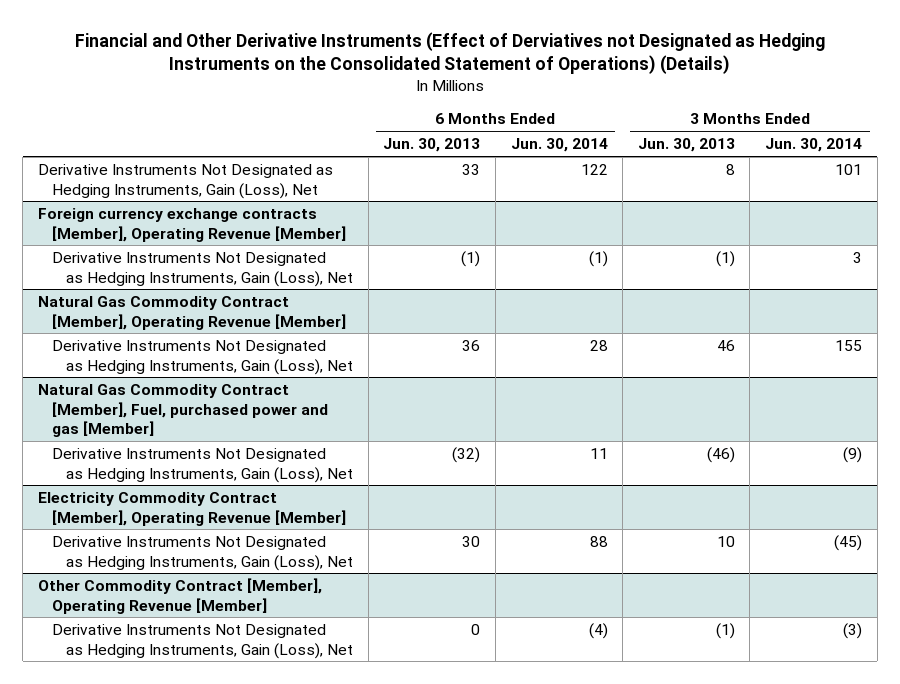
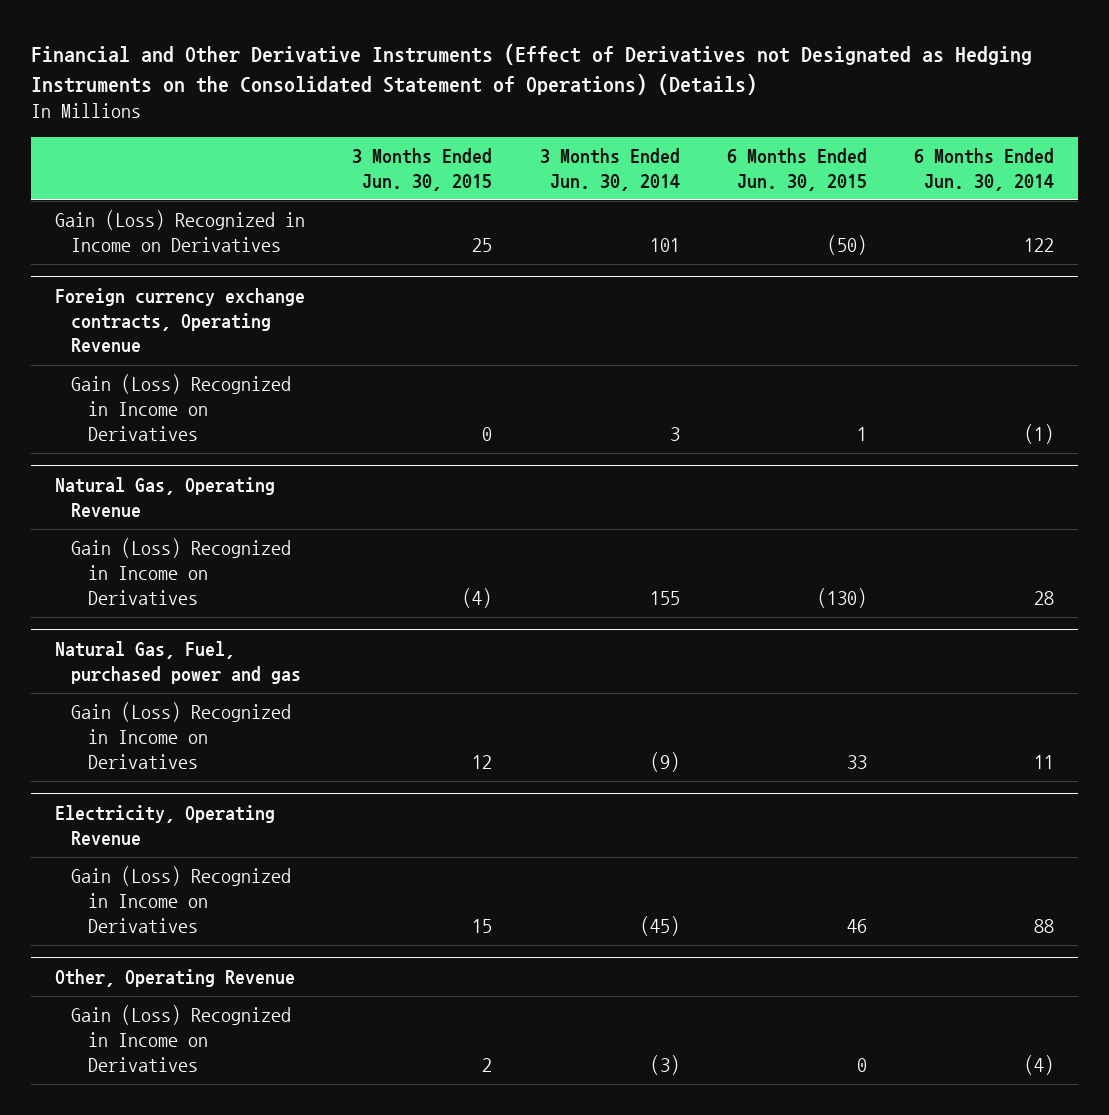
- Financial and Other Derivative Instruments (Effect of Derviatives not Designated as Hedging Instruments on the Consolidated Statement of Operations) (Details)
+ Financial and Other Derivative Instruments (Effect of Derivatives not Designated as Hedging Instruments on the Consolidated Statement of Operations) (Details)
- | 6 Months Ended Jun. 30, 2013 | 6 Months Ended Jun. 30, 2014 | 3 Months Ended Jun. 30, 2013 | 3 Months Ended Jun. 30, 2014
+ | 3 Months Ended Jun. 30, 2015 | 3 Months Ended Jun. 30, 2014 | 6 Months Ended Jun. 30, 2015 | 6 Months Ended Jun. 30, 2014
- Derivative Instruments Not Designated as Hedging Instruments, Gain (Loss), Net | 33 | 122 | 8 | 101
- Foreign currency exchange contracts [Member], Operating Revenue [Member]
- Derivative Instruments Not Designated as Hedging Instruments, Gain (Loss), Net | (1) | (1) | (1) | 3
- Natural Gas Commodity Contract [Member], Operating Revenue [Member]
- Derivative Instruments Not Designated as Hedging Instruments, Gain (Loss), Net | 36 | 28 | 46 | 155
- Natural Gas Commodity Contract [Member], Fuel, purchased power and gas [Member]
- Derivative Instruments Not Designated as Hedging Instruments, Gain (Loss), Net | (32) | 11 | (46) | (9)
- Electricity Commodity Contract [Member], Operating Revenue [Member]
- Derivative Instruments Not Designated as Hedging Instruments, Gain (Loss), Net | 30 | 88 | 10 | (45)
- Other Commodity Contract [Member], Operating Revenue [Member]
- Derivative Instruments Not Designated as Hedging Instruments, Gain (Loss), Net | 0 | (4) | (1) | (3)
+ Gain (Loss) Recognized in Income on Derivatives | 25 | 101 | (50) | 122
+ Foreign currency exchange contracts, Operating Revenue
+ Gain (Loss) Recognized in Income on Derivatives | 0 | 3 | 1 | (1)
+ Natural Gas, Operating Revenue
+ Gain (Loss) Recognized in Income on Derivatives | (4) | 155 | (130) | 28
+ Natural Gas, Fuel, purchased power and gas
+ Gain (Loss) Recognized in Income on Derivatives | 12 | (9) | 33 | 11
+ Electricity, Operating Revenue
+ Gain (Loss) Recognized in Income on Derivatives | 15 | (45) | 46 | 88
+ Other, Operating Revenue
+ Gain (Loss) Recognized in Income on Derivatives | 2 | (3) | 0 | (4)

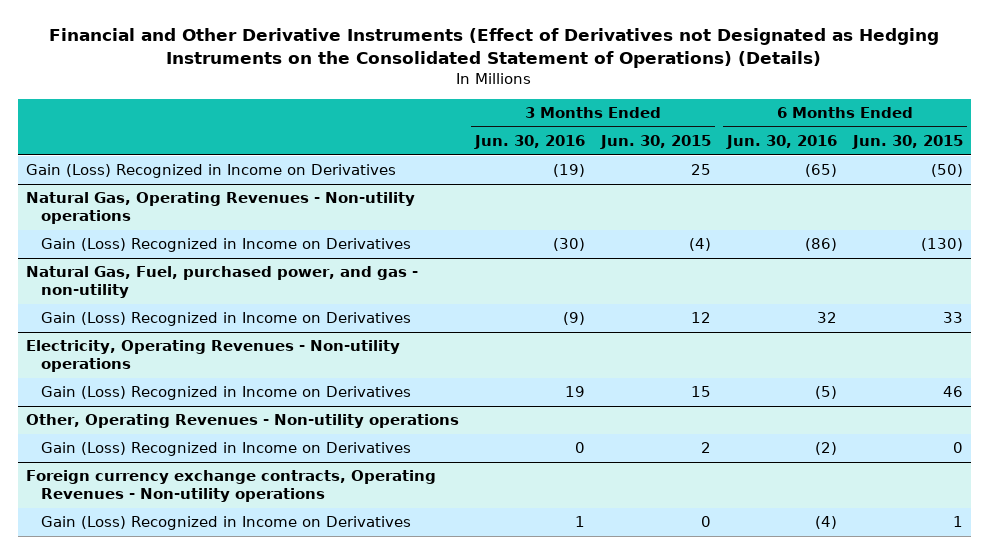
- | 3 Months Ended Jun. 30, 2015 | 3 Months Ended Jun. 30, 2014 | 6 Months Ended Jun. 30, 2015 | 6 Months Ended Jun. 30, 2014
+ | 3 Months Ended Jun. 30, 2016 | 3 Months Ended Jun. 30, 2015 | 6 Months Ended Jun. 30, 2016 | 6 Months Ended Jun. 30, 2015
- Foreign currency exchange contracts, Operating Revenue
- Gain (Loss) Recognized in Income on Derivatives | 0 | 3 | 1 | (1)
- Natural Gas, Operating Revenue
+ Natural Gas, Operating Revenues - Non-utility operations
- Natural Gas, Fuel, purchased power and gas
+ Natural Gas, Fuel, purchased power, and gas - non-utility
- Electricity, Operating Revenue
+ Electricity, Operating Revenues - Non-utility operations
- Other, Operating Revenue
+ Other, Operating Revenues - Non-utility operations
+ Foreign currency exchange contracts, Operating Revenues - Non-utility operations
+ Gain (Loss) Recognized in Income on Derivatives | 1 | 0 | (4) | 1

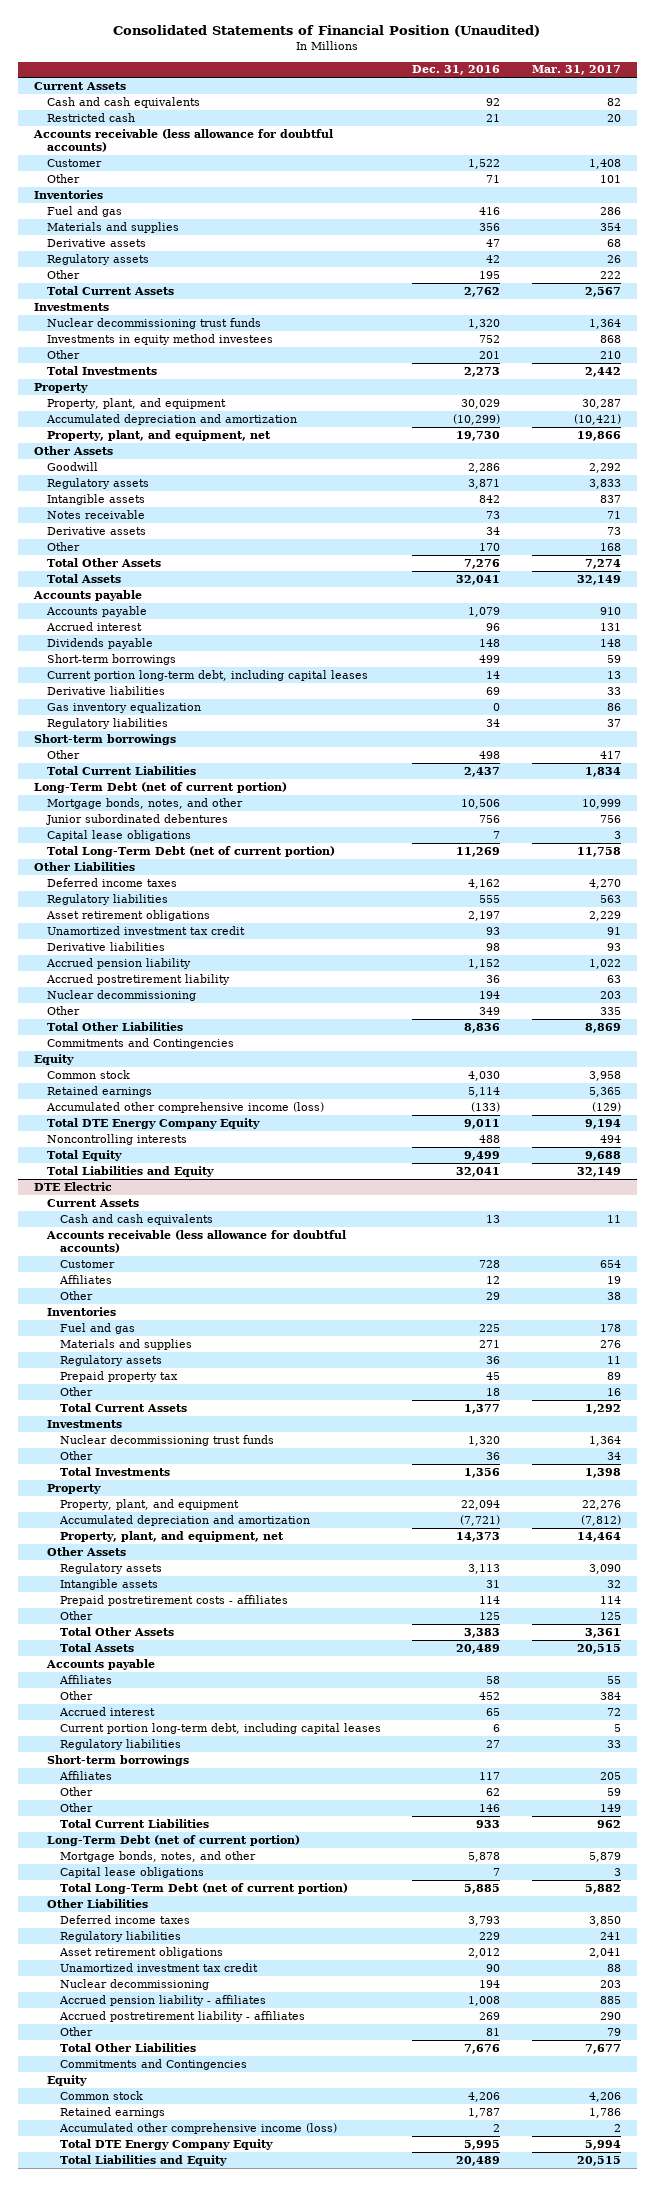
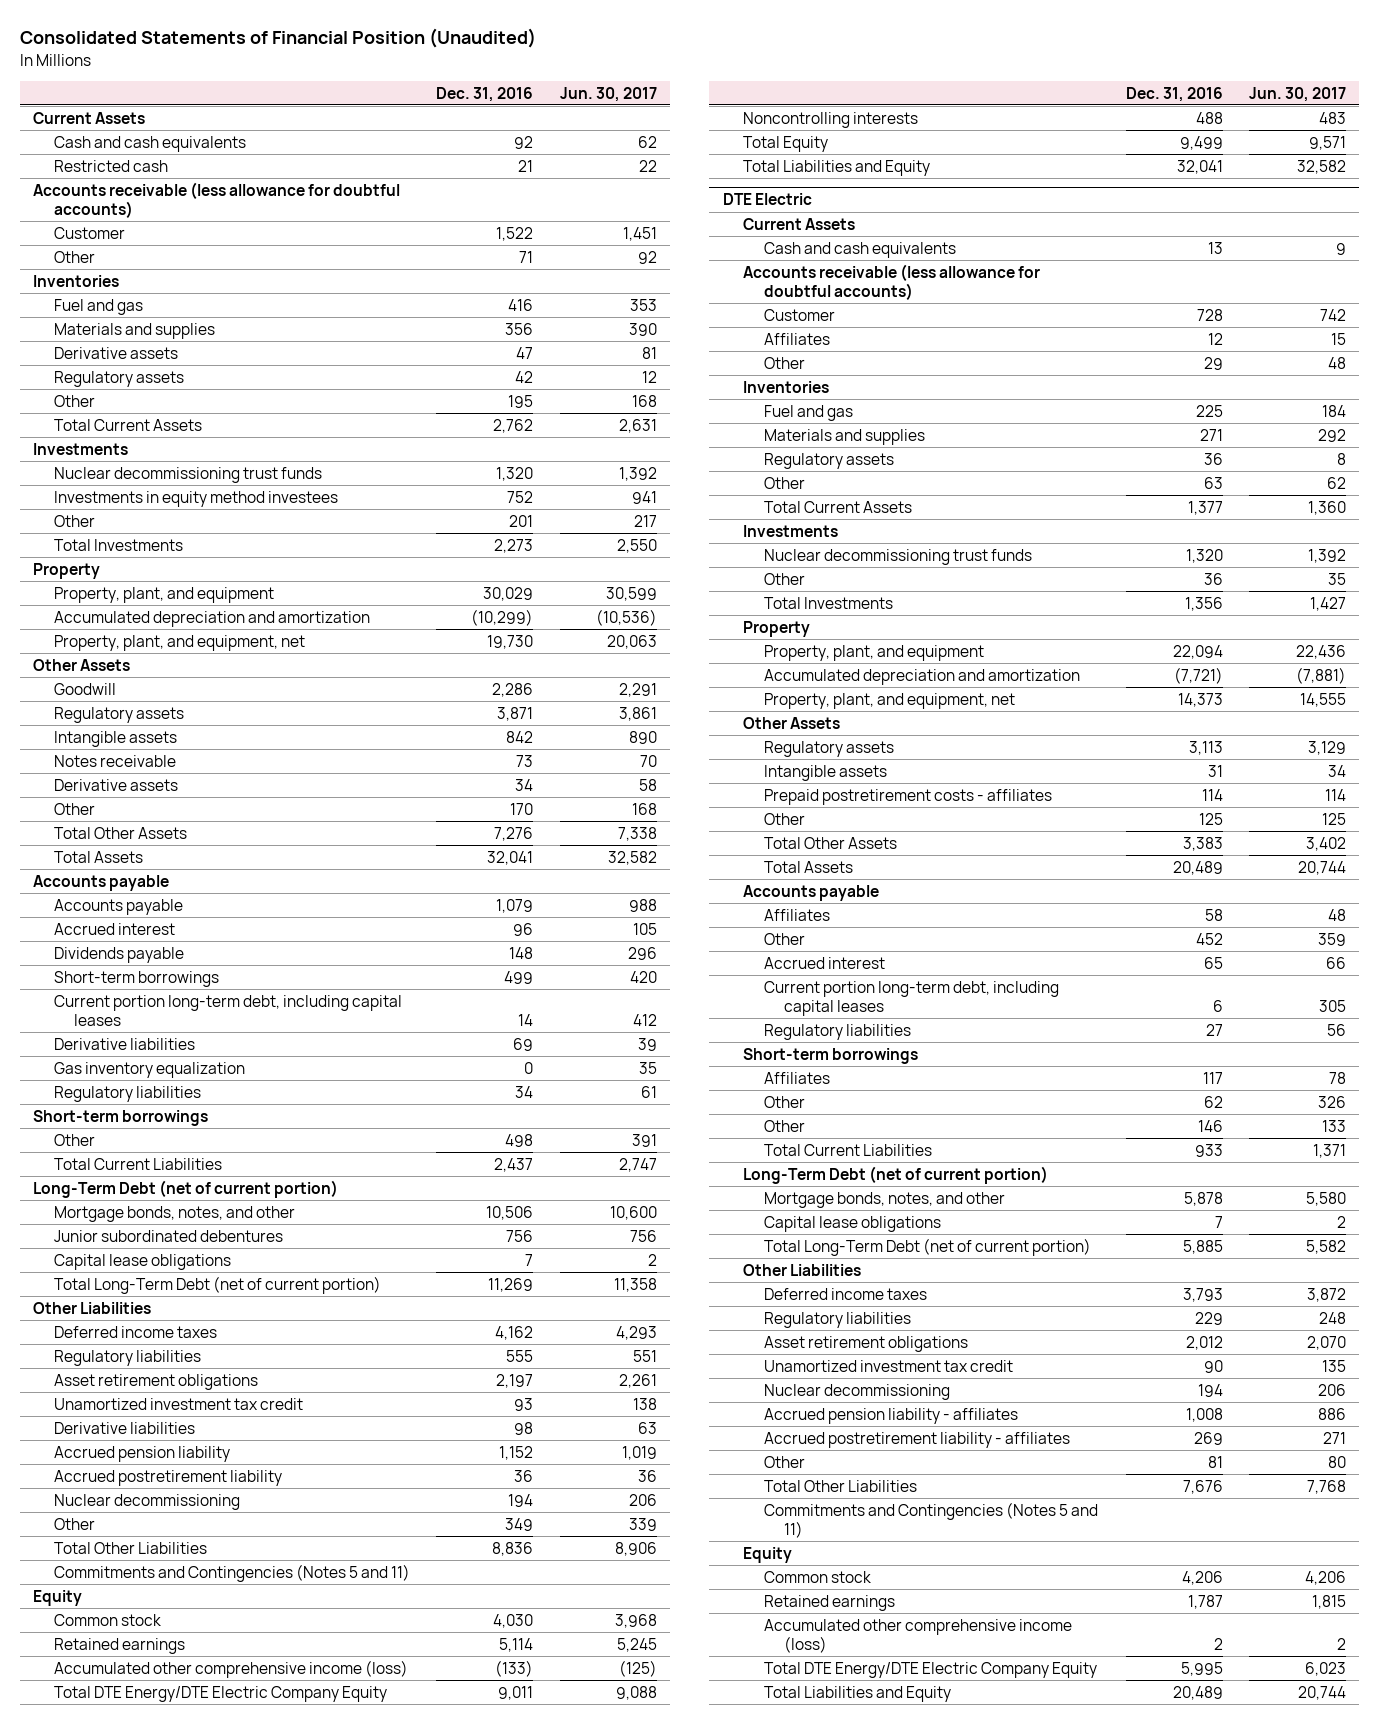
- | Dec. 31, 2016 | Mar. 31, 2017
+ | Dec. 31, 2016 | Jun. 30, 2017
- Commitments and Contingencies
+ Commitments and Contingencies (Notes 5 and 11)
- Total DTE Energy Company Equity | 9,011 | 9,194
+ Total DTE Energy/DTE Electric Company Equity | 9,011 | 9,088
@ DTE Electric
- Prepaid property tax | 45 | 89
- Other | 18 | 16
+ Other | 63 | 62
- Commitments and Contingencies
+ Commitments and Contingencies (Notes 5 and 11)
- Total DTE Energy Company Equity | 5,995 | 5,994
+ Total DTE Energy/DTE Electric Company Equity | 5,995 | 6,023

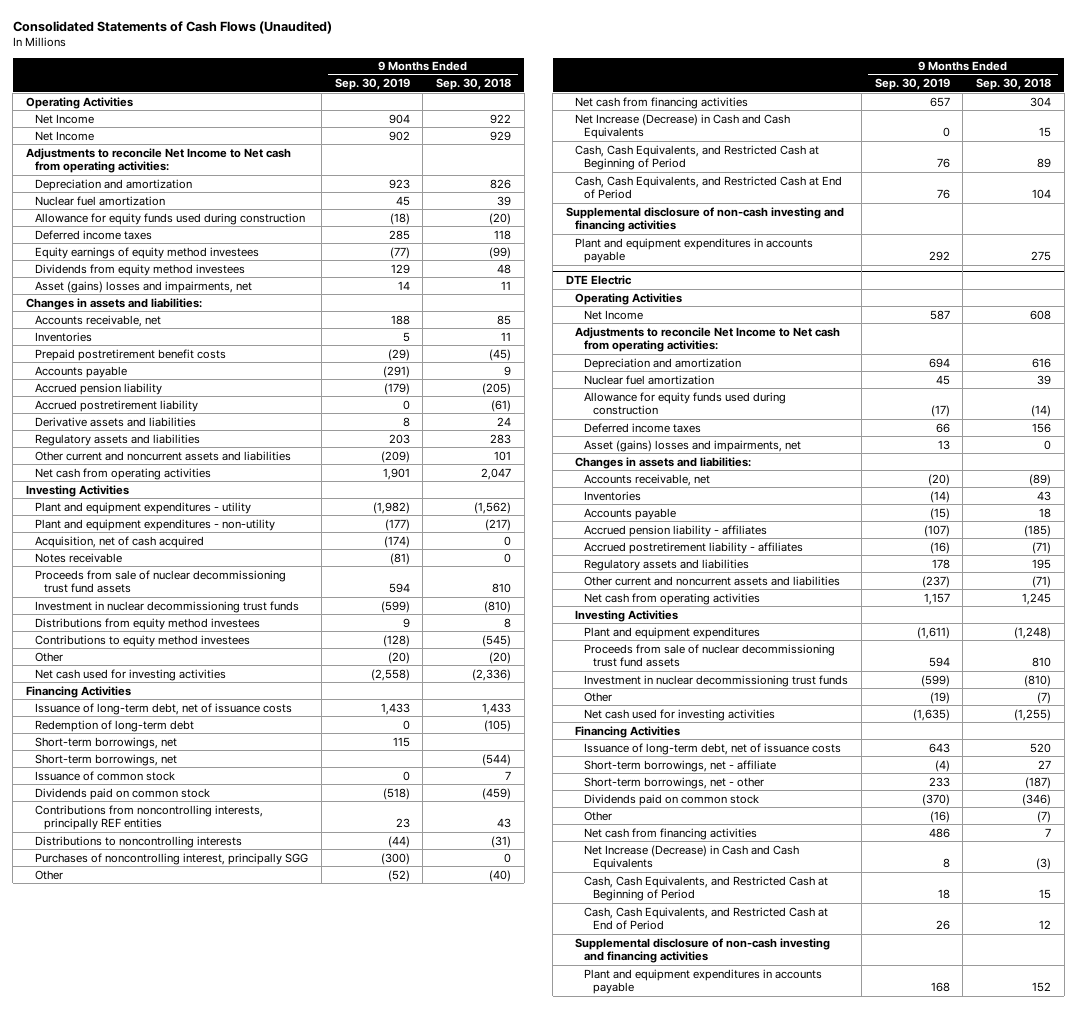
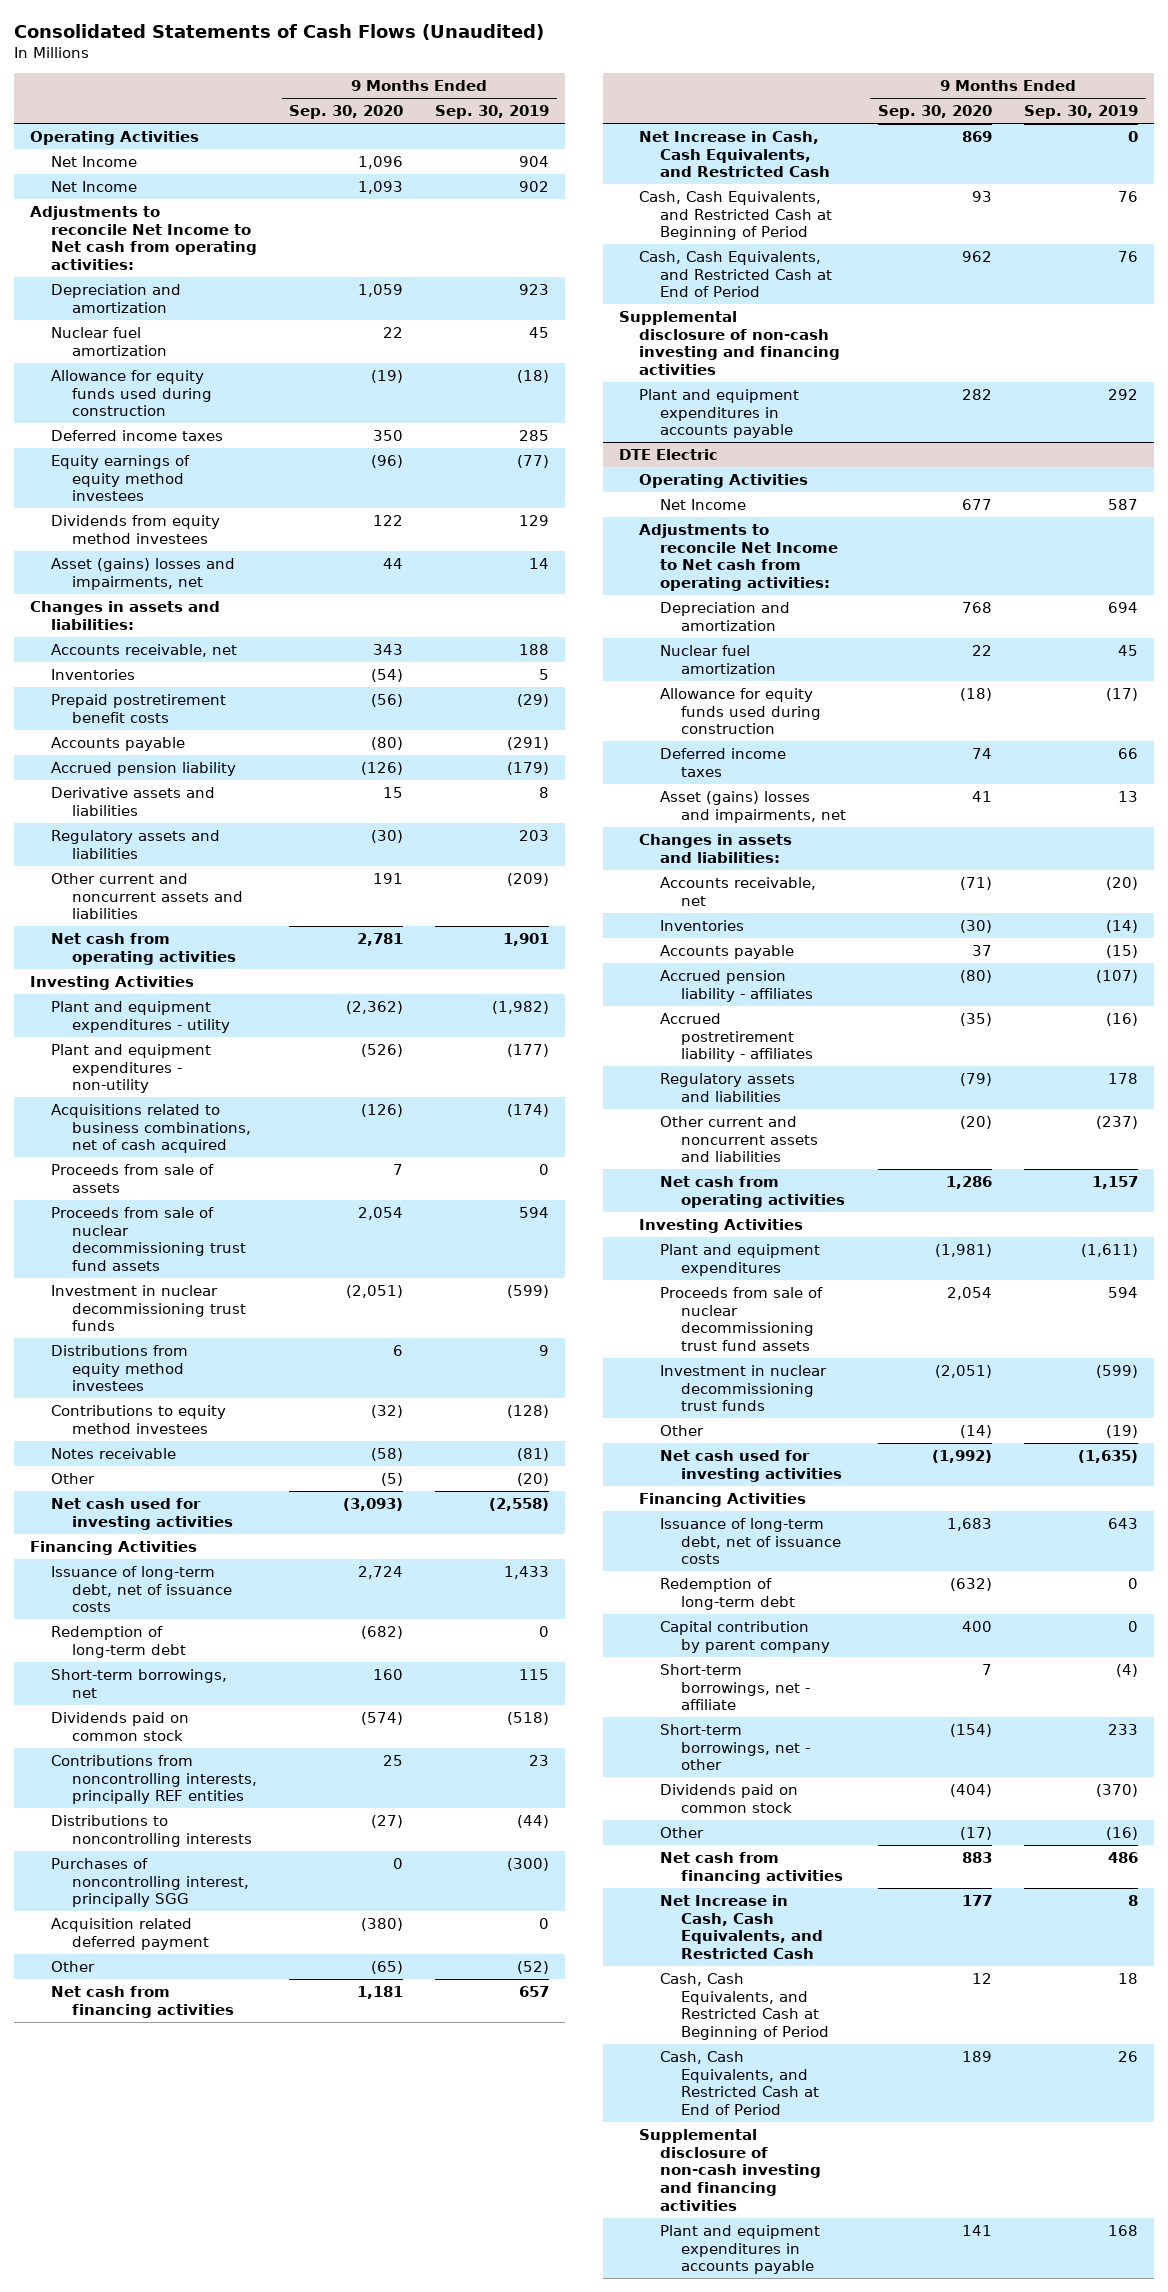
- | 9 Months Ended Sep. 30, 2019 | 9 Months Ended Sep. 30, 2018
+ | 9 Months Ended Sep. 30, 2020 | 9 Months Ended Sep. 30, 2019
- Accrued postretirement liability | 0 | (61)
- Acquisition, net of cash acquired | (174) | 0
+ Acquisitions related to business combinations, net of cash acquired | (126) | (174)
+ Proceeds from sale of assets | 7 | 0
moved down: Notes receivable | (58) | (81)
- Short-term borrowings, net | | (544)
- Issuance of common stock | 0 | 7
+ Acquisition related deferred payment | (380) | 0
- Net Increase (Decrease) in Cash and Cash Equivalents | 0 | 15
+ Net Increase in Cash, Cash Equivalents, and Restricted Cash | 869 | 0
@ DTE Electric
+ Redemption of long-term debt | (632) | 0
+ Capital contribution by parent company | 400 | 0
- Net Increase (Decrease) in Cash and Cash Equivalents | 8 | (3)
+ Net Increase in Cash, Cash Equivalents, and Restricted Cash | 177 | 8

